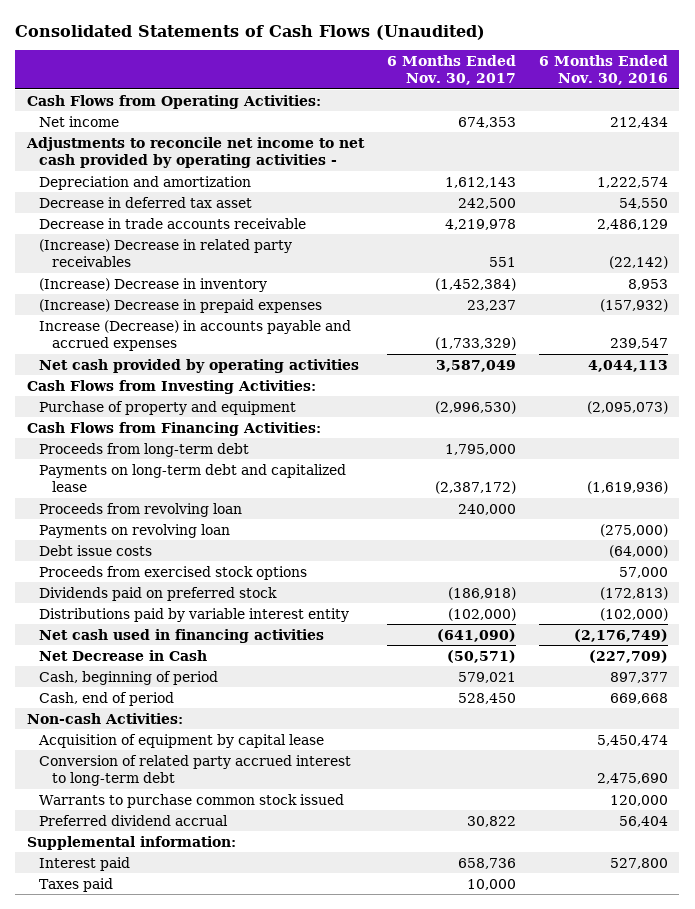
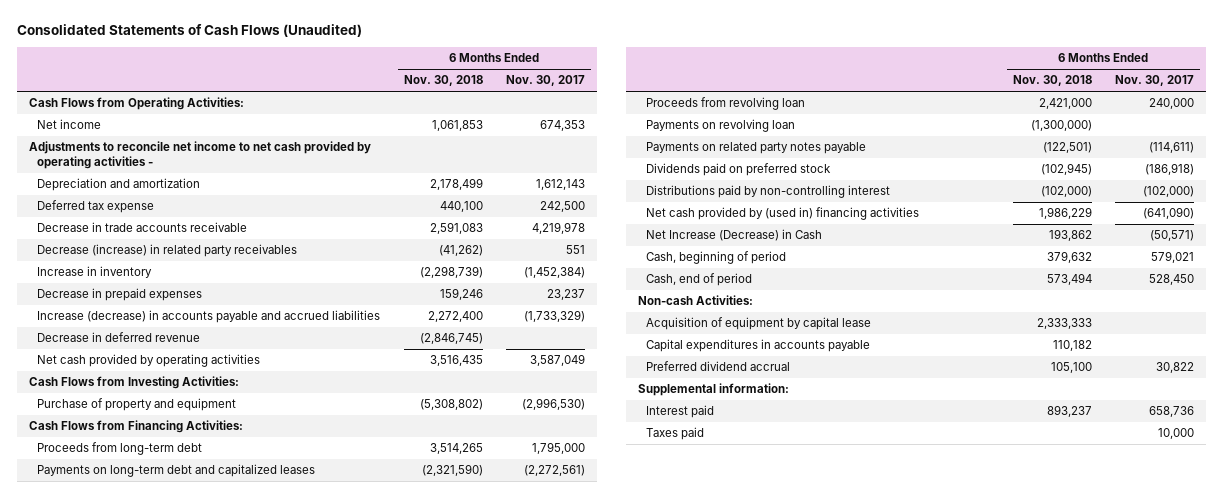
- | 6 Months Ended Nov. 30, 2017 | 6 Months Ended Nov. 30, 2016
+ | 6 Months Ended Nov. 30, 2018 | 6 Months Ended Nov. 30, 2017
- Decrease in deferred tax asset | 242,500 | 54,550
+ Deferred tax expense | 440,100 | 242,500
- (Increase) Decrease in related party receivables | 551 | (22,142)
- (Increase) Decrease in inventory | (1,452,384) | 8,953
- (Increase) Decrease in prepaid expenses | 23,237 | (157,932)
- Increase (Decrease) in accounts payable and accrued expenses | (1,733,329) | 239,547
+ Decrease (increase) in related party receivables | (41,262) | 551
+ Increase in inventory | (2,298,739) | (1,452,384)
+ Decrease in prepaid expenses | 159,246 | 23,237
+ Increase (decrease) in accounts payable and accrued liabilities | 2,272,400 | (1,733,329)
+ Decrease in deferred revenue | (2,846,745) |
- Payments on long-term debt and capitalized lease | (2,387,172) | (1,619,936)
+ Payments on long-term debt and capitalized leases | (2,321,590) | (2,272,561)
- Debt issue costs | | (64,000)
- Proceeds from exercised stock options | | 57,000
+ Payments on related party notes payable | (122,501) | (114,611)
- Distributions paid by variable interest entity | (102,000) | (102,000)
- Net cash used in financing activities | (641,090) | (2,176,749)
- Net Decrease in Cash | (50,571) | (227,709)
+ Distributions paid by non-controlling interest | (102,000) | (102,000)
+ Net cash provided by (used in) financing activities | 1,986,229 | (641,090)
+ Net Increase (Decrease) in Cash | 193,862 | (50,571)
- Conversion of related party accrued interest to long-term debt | | 2,475,690
- Warrants to purchase common stock issued | | 120,000
+ Capital expenditures in accounts payable | 110,182 |

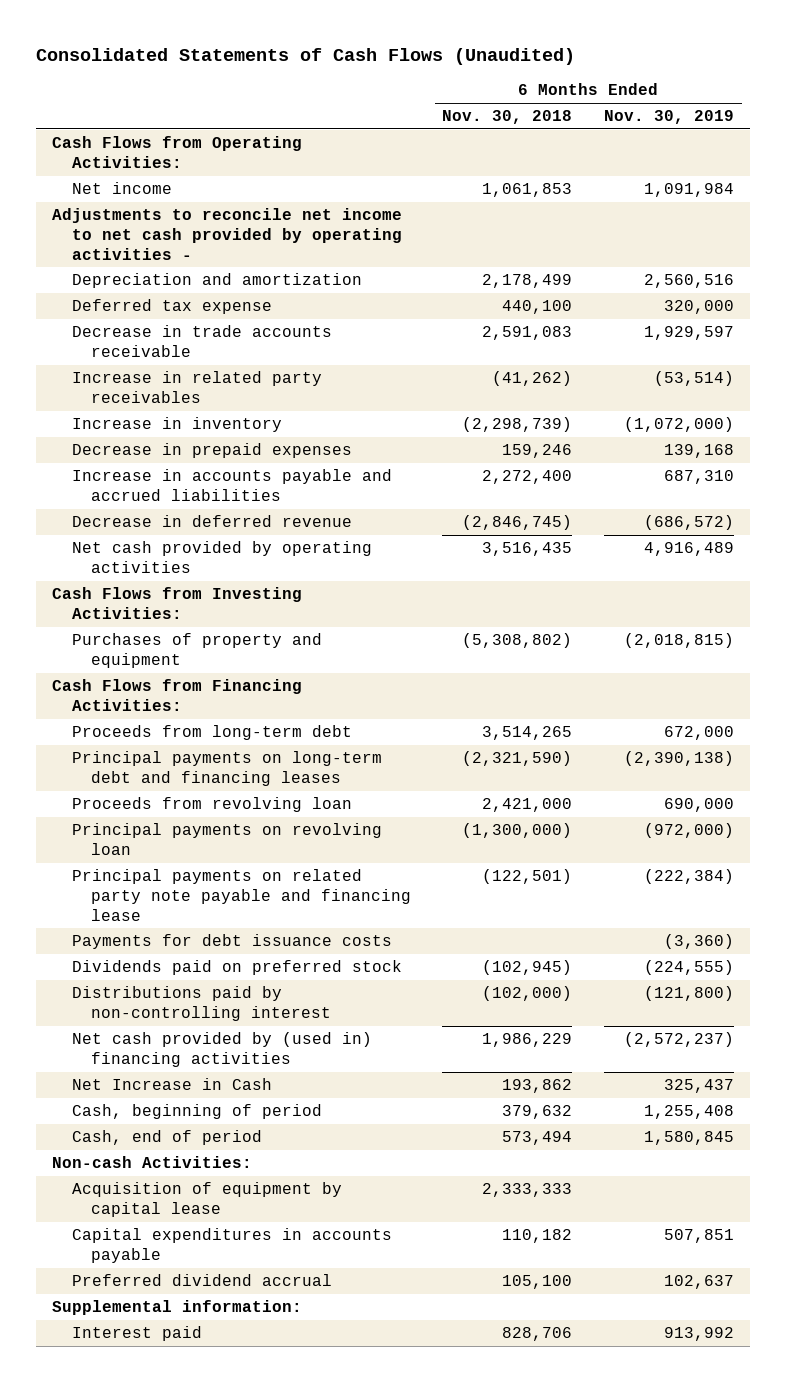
- | 6 Months Ended Nov. 30, 2018 | 6 Months Ended Nov. 30, 2017
+ | 6 Months Ended Nov. 30, 2018 | 6 Months Ended Nov. 30, 2019
- Decrease (increase) in related party receivables | (41,262) | 551
+ Increase in related party receivables | (41,262) | (53,514)
- Increase (decrease) in accounts payable and accrued liabilities | 2,272,400 | (1,733,329)
+ Increase in accounts payable and accrued liabilities | 2,272,400 | 687,310
- Purchase of property and equipment | (5,308,802) | (2,996,530)
+ Purchases of property and equipment | (5,308,802) | (2,018,815)
- Payments on long-term debt and capitalized leases | (2,321,590) | (2,272,561)
+ Principal payments on long-term debt and financing leases | (2,321,590) | (2,390,138)
- Payments on revolving loan | (1,300,000) |
- Payments on related party notes payable | (122,501) | (114,611)
+ Principal payments on revolving loan | (1,300,000) | (972,000)
+ Principal payments on related party note payable and financing lease | (122,501) | (222,384)
+ Payments for debt issuance costs | | (3,360)
- Net Increase (Decrease) in Cash | 193,862 | (50,571)
+ Net Increase in Cash | 193,862 | 325,437
- Interest paid | 893,237 | 658,736
- Taxes paid | | 10,000
+ Interest paid | 828,706 | 913,992

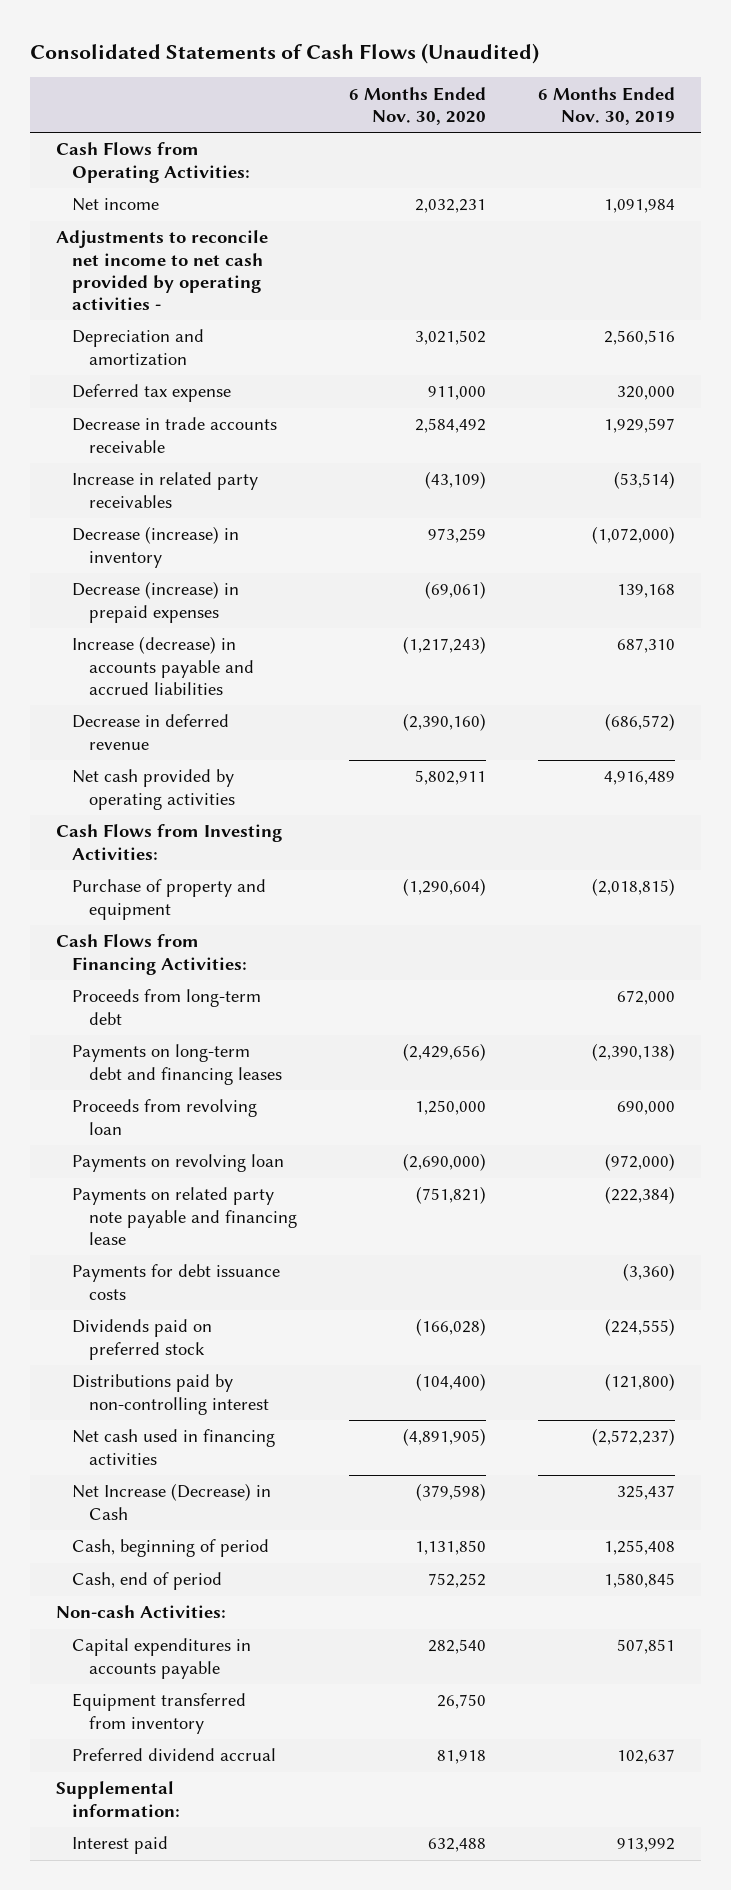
- | 6 Months Ended Nov. 30, 2018 | 6 Months Ended Nov. 30, 2019
+ | 6 Months Ended Nov. 30, 2020 | 6 Months Ended Nov. 30, 2019
- Increase in inventory | (2,298,739) | (1,072,000)
- Decrease in prepaid expenses | 159,246 | 139,168
- Increase in accounts payable and accrued liabilities | 2,272,400 | 687,310
+ Decrease (increase) in inventory | 973,259 | (1,072,000)
+ Decrease (increase) in prepaid expenses | (69,061) | 139,168
+ Increase (decrease) in accounts payable and accrued liabilities | (1,217,243) | 687,310
- Purchases of property and equipment | (5,308,802) | (2,018,815)
+ Purchase of property and equipment | (1,290,604) | (2,018,815)
- Principal payments on long-term debt and financing leases | (2,321,590) | (2,390,138)
+ Payments on long-term debt and financing leases | (2,429,656) | (2,390,138)
- Principal payments on revolving loan | (1,300,000) | (972,000)
- Principal payments on related party note payable and financing lease | (122,501) | (222,384)
+ Payments on revolving loan | (2,690,000) | (972,000)
+ Payments on related party note payable and financing lease | (751,821) | (222,384)
- Net cash provided by (used in) financing activities | 1,986,229 | (2,572,237)
- Net Increase in Cash | 193,862 | 325,437
+ Net cash used in financing activities | (4,891,905) | (2,572,237)
+ Net Increase (Decrease) in Cash | (379,598) | 325,437
- Acquisition of equipment by capital lease | 2,333,333 |
+ Equipment transferred from inventory | 26,750 |

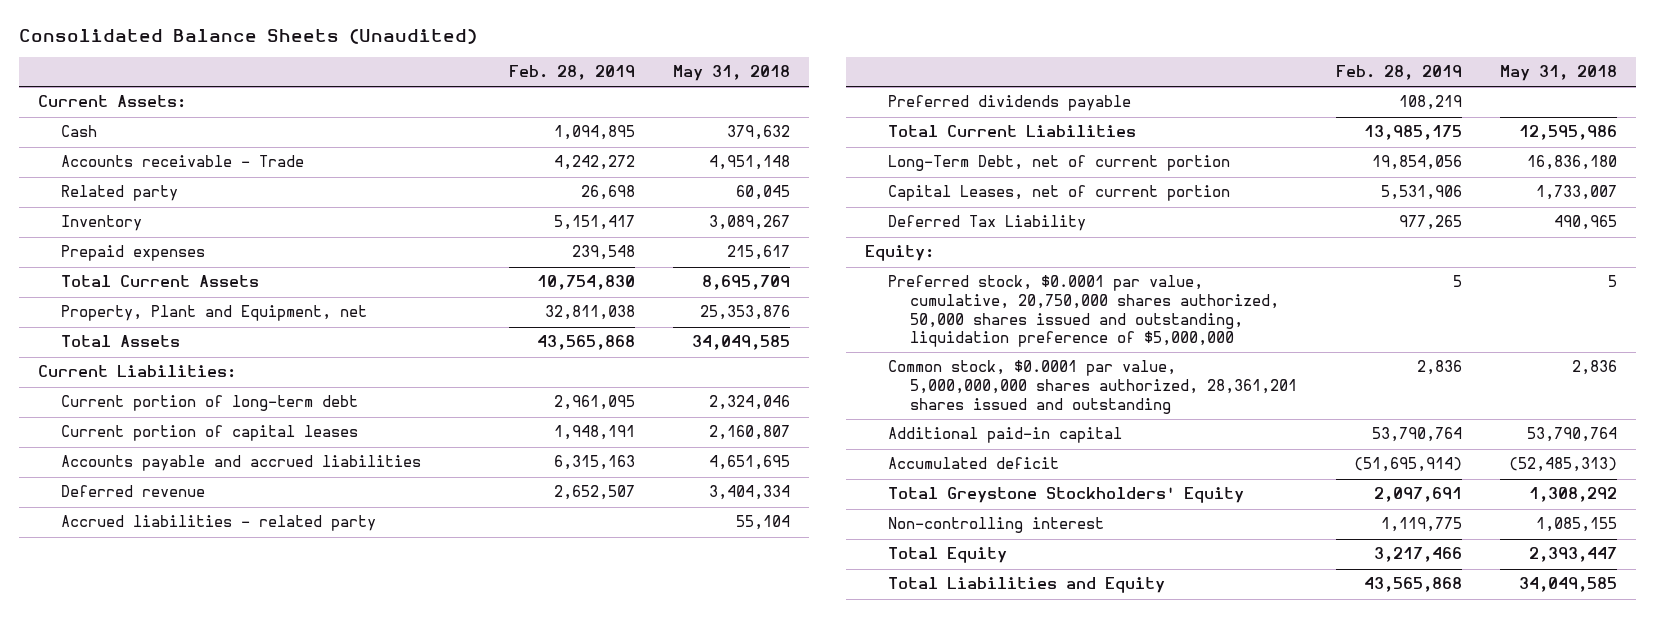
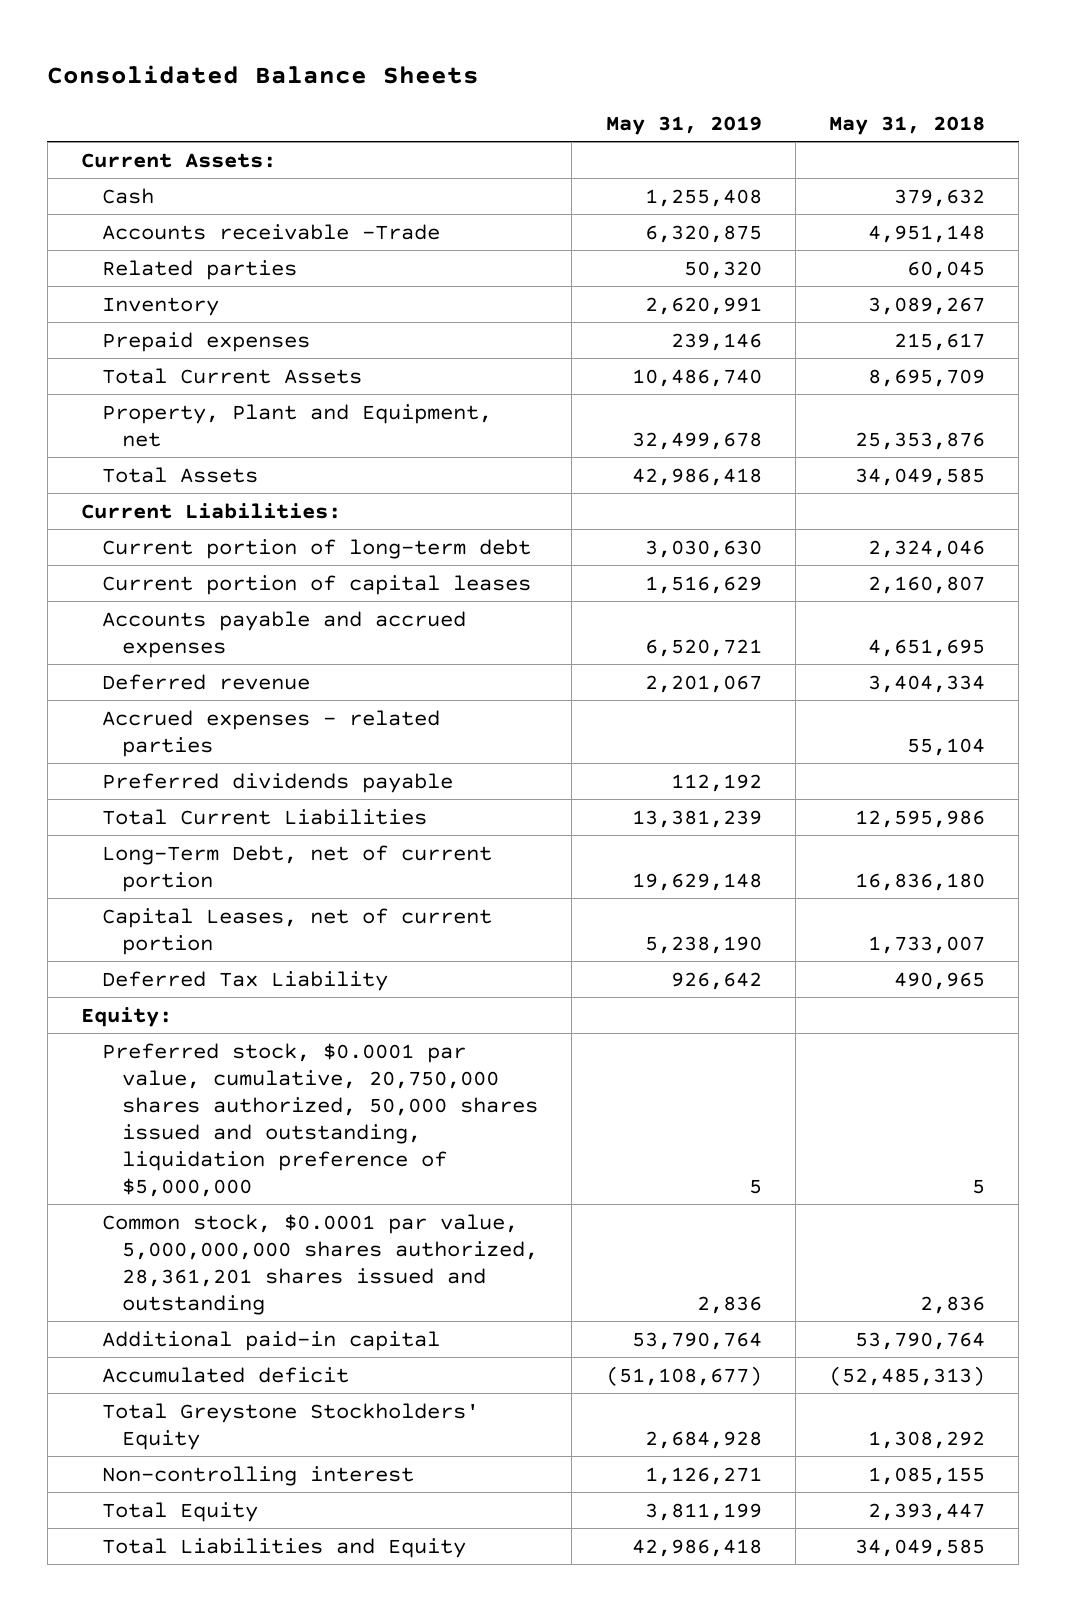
- Consolidated Balance Sheets (Unaudited)
+ Consolidated Balance Sheets
- | Feb. 28, 2019 | May 31, 2018
+ | May 31, 2019 | May 31, 2018
- Accounts receivable - Trade | 4,242,272 | 4,951,148
- Related party | 26,698 | 60,045
+ Accounts receivable -Trade | 6,320,875 | 4,951,148
+ Related parties | 50,320 | 60,045
- Accounts payable and accrued liabilities | 6,315,163 | 4,651,695
+ Accounts payable and accrued expenses | 6,520,721 | 4,651,695
- Accrued liabilities - related party | | 55,104
+ Accrued expenses - related parties | | 55,104

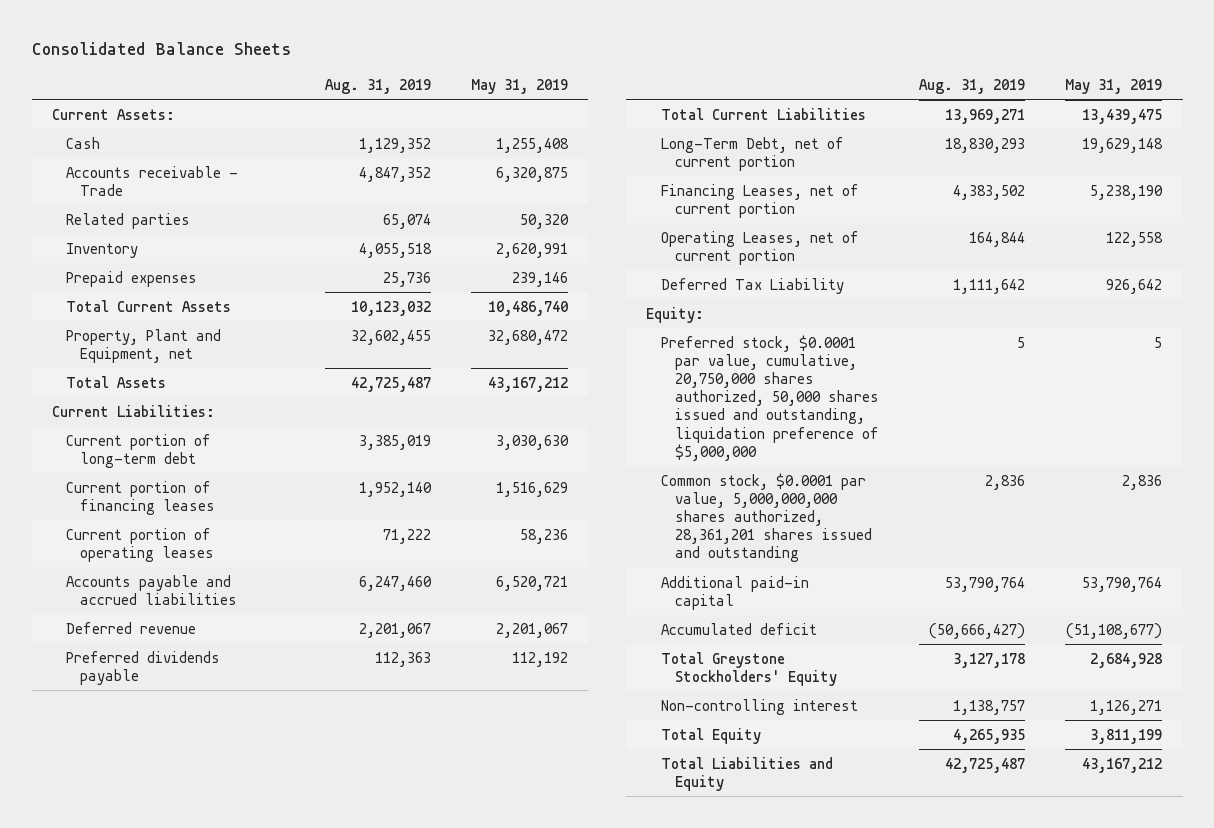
- | May 31, 2019 | May 31, 2018
+ | Aug. 31, 2019 | May 31, 2019
- Accounts receivable -Trade | 6,320,875 | 4,951,148
+ Accounts receivable - Trade | 4,847,352 | 6,320,875
- Property, Plant and Equipment, net | 32,499,678 | 25,353,876
- Total Assets | 42,986,418 | 34,049,585
+ Property, Plant and Equipment, net | 32,602,455 | 32,680,472
+ Total Assets | 42,725,487 | 43,167,212
- Current portion of capital leases | 1,516,629 | 2,160,807
- Accounts payable and accrued expenses | 6,520,721 | 4,651,695
+ Current portion of financing leases | 1,952,140 | 1,516,629
+ Current portion of operating leases | 71,222 | 58,236
+ Accounts payable and accrued liabilities | 6,247,460 | 6,520,721
- Accrued expenses - related parties | | 55,104
- Total Current Liabilities | 13,381,239 | 12,595,986
+ Total Current Liabilities | 13,969,271 | 13,439,475
- Capital Leases, net of current portion | 5,238,190 | 1,733,007
+ Financing Leases, net of current portion | 4,383,502 | 5,238,190
+ Operating Leases, net of current portion | 164,844 | 122,558
- Total Liabilities and Equity | 42,986,418 | 34,049,585
+ Total Liabilities and Equity | 42,725,487 | 43,167,212

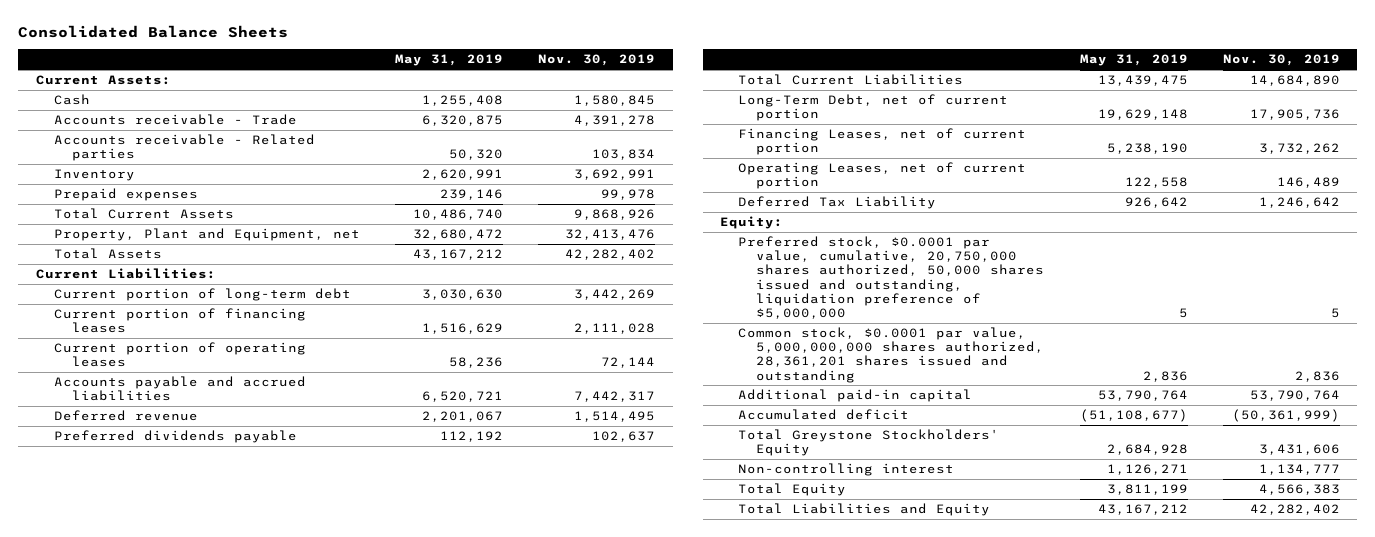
- | Aug. 31, 2019 | May 31, 2019
+ | May 31, 2019 | Nov. 30, 2019
- Related parties | 65,074 | 50,320
+ Accounts receivable - Related parties | 50,320 | 103,834

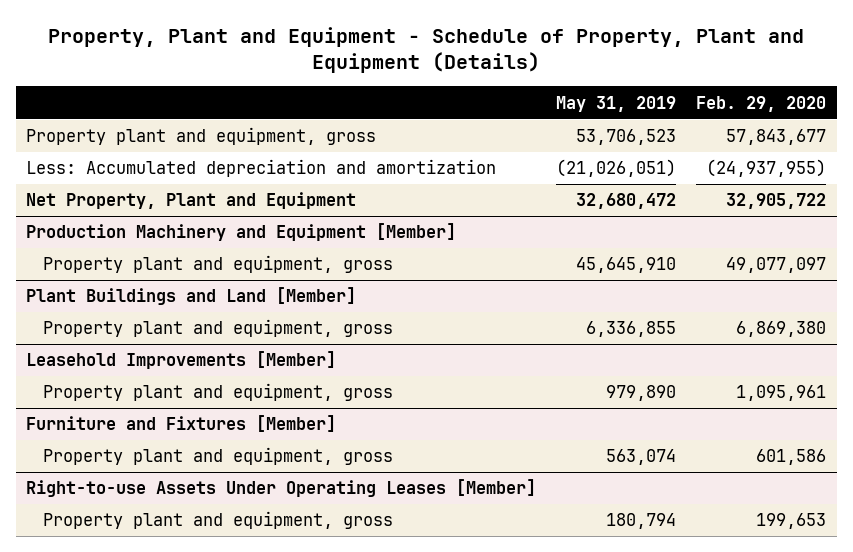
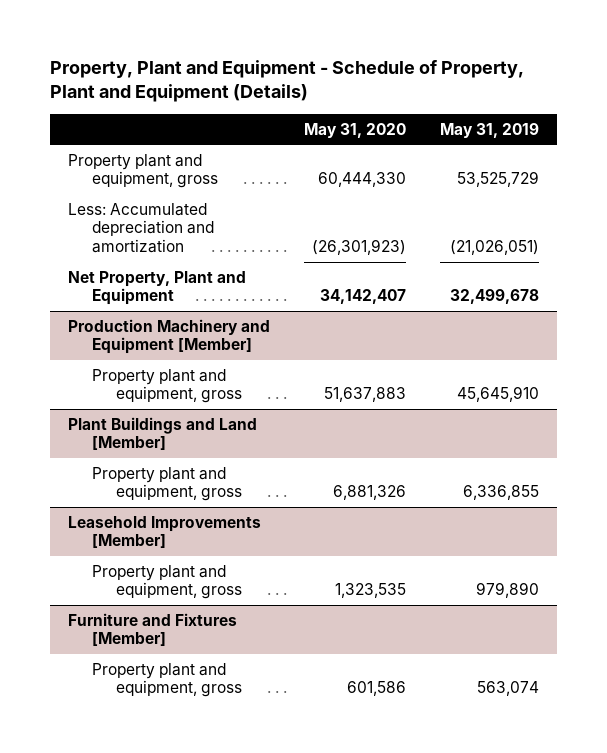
- | May 31, 2019 | Feb. 29, 2020
+ | May 31, 2020 | May 31, 2019
- Property plant and equipment, gross | 53,706,523 | 57,843,677
+ Property plant and equipment, gross | 60,444,330 | 53,525,729
- Net Property, Plant and Equipment | 32,680,472 | 32,905,722
+ Net Property, Plant and Equipment | 34,142,407 | 32,499,678
- Right-to-use Assets Under Operating Leases [Member]
- Property plant and equipment, gross | 180,794 | 199,653

